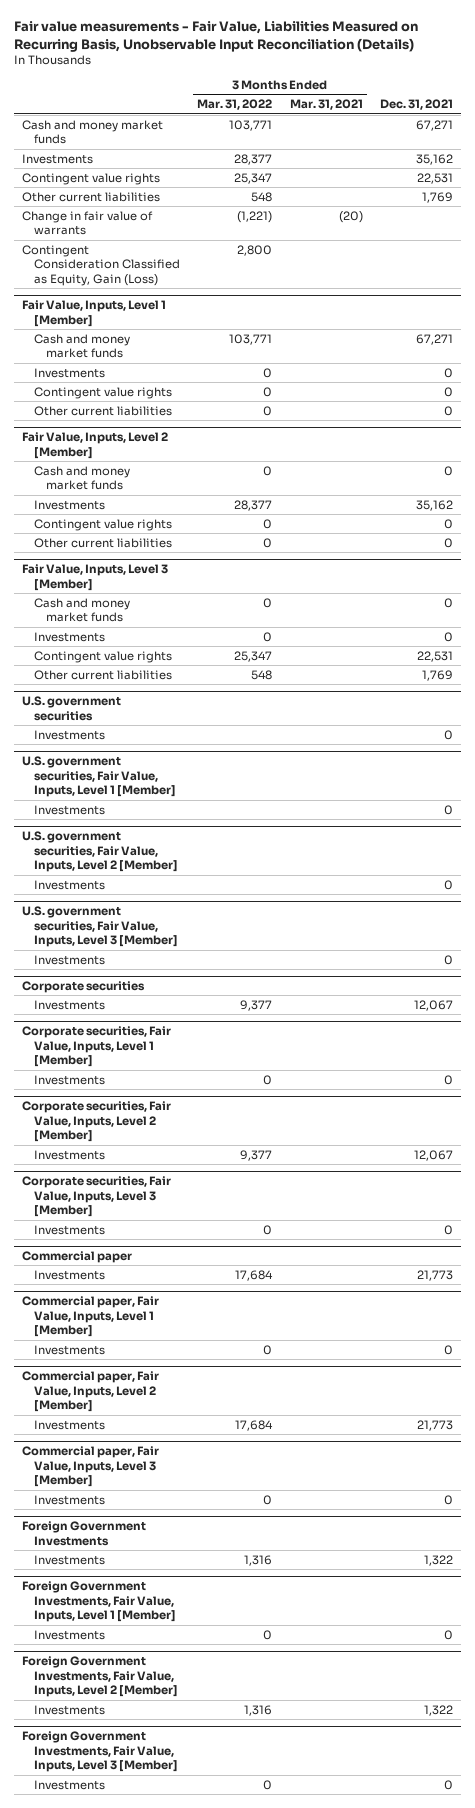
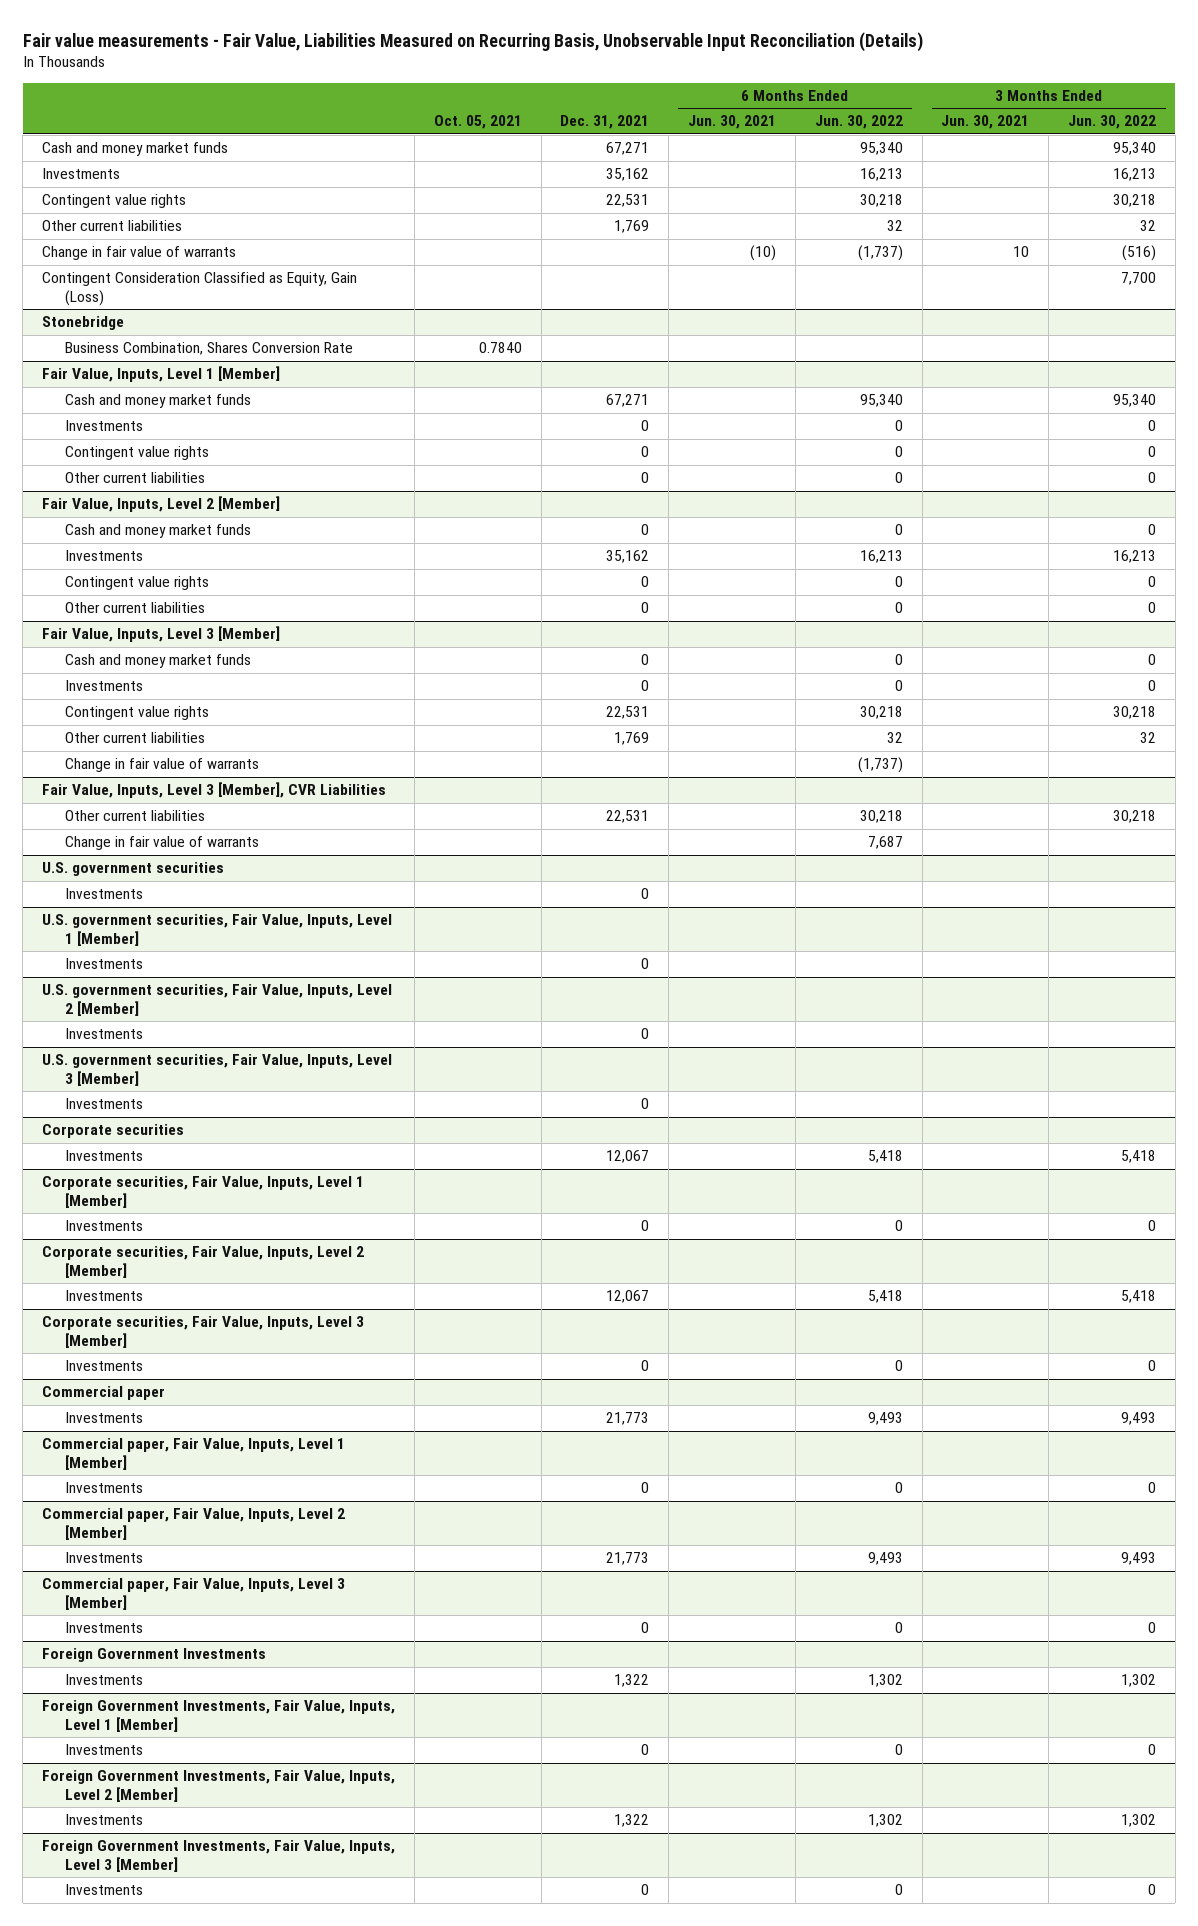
- | 3 Months Ended Mar. 31, 2022 | 3 Months Ended Mar. 31, 2021 | Dec. 31, 2021
+ | Oct. 05, 2021 | Dec. 31, 2021 | 6 Months Ended Jun. 30, 2021 | 6 Months Ended Jun. 30, 2022 | 3 Months Ended Jun. 30, 2021 | 3 Months Ended Jun. 30, 2022
+ Stonebridge
+ Business Combination, Shares Conversion Rate | 0.7840 | | | | |
@ Fair Value, Inputs, Level 3 [Member]
+ Change in fair value of warrants | | | | (1,737) | |
+ Fair Value, Inputs, Level 3 [Member], CVR Liabilities
+ Other current liabilities | | 22,531 | | 30,218 | | 30,218
+ Change in fair value of warrants | | | | 7,687 | |

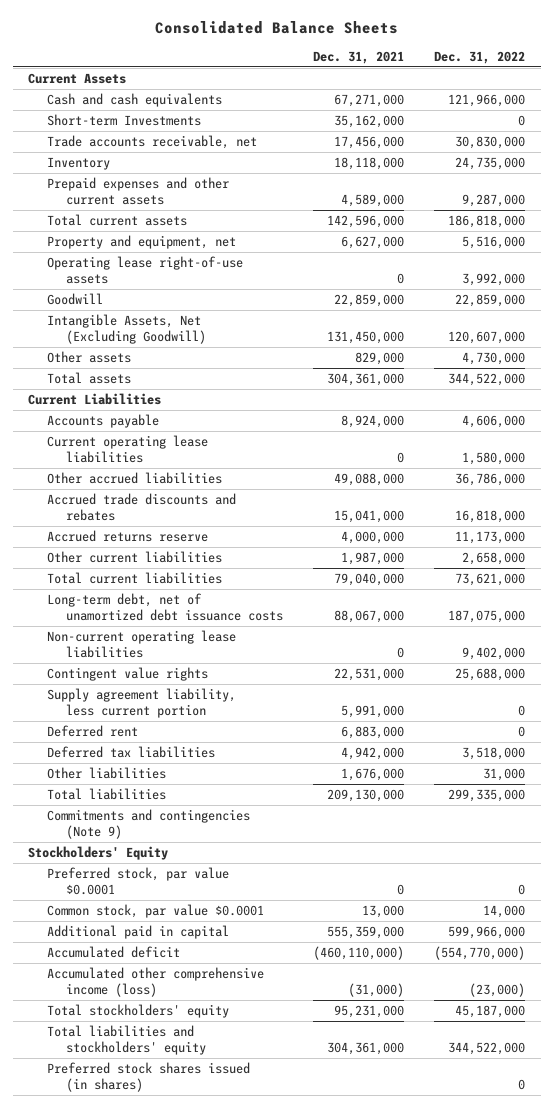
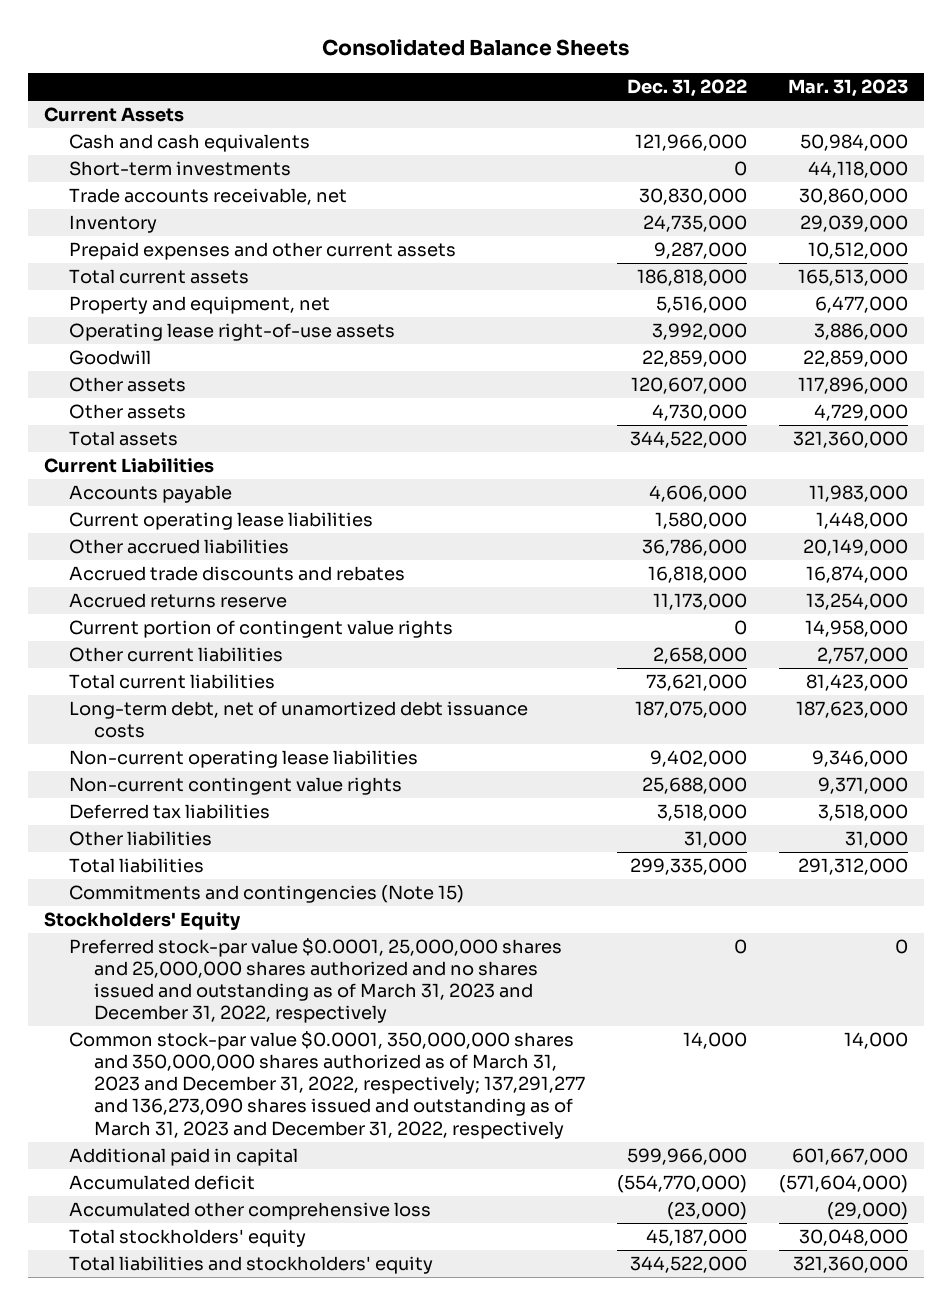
- | Dec. 31, 2021 | Dec. 31, 2022
+ | Dec. 31, 2022 | Mar. 31, 2023
- Short-term Investments | 35,162,000 | 0
+ Short-term investments | 0 | 44,118,000
- Intangible Assets, Net (Excluding Goodwill) | 131,450,000 | 120,607,000
+ Other assets | 120,607,000 | 117,896,000
+ Current portion of contingent value rights | 0 | 14,958,000
- Contingent value rights | 22,531,000 | 25,688,000
- Supply agreement liability, less current portion | 5,991,000 | 0
- Deferred rent | 6,883,000 | 0
+ Non-current contingent value rights | 25,688,000 | 9,371,000
- Commitments and contingencies (Note 9)
+ Commitments and contingencies (Note 15)
- Preferred stock, par value $0.0001 | 0 | 0
- Common stock, par value $0.0001 | 13,000 | 14,000
+ Preferred stock-par value $0.0001, 25,000,000 shares and 25,000,000 shares authorized and no shares issued and outstanding as of March 31, 2023 and December 31, 2022, respectively | 0 | 0
+ Common stock-par value $0.0001, 350,000,000 shares and 350,000,000 shares authorized as of March 31, 2023 and December 31, 2022, respectively; 137,291,277 and 136,273,090 shares issued and outstanding as of March 31, 2023 and December 31, 2022, respectively | 14,000 | 14,000
- Accumulated other comprehensive income (loss) | (31,000) | (23,000)
+ Accumulated other comprehensive loss | (23,000) | (29,000)
- Preferred stock shares issued (in shares) | | 0

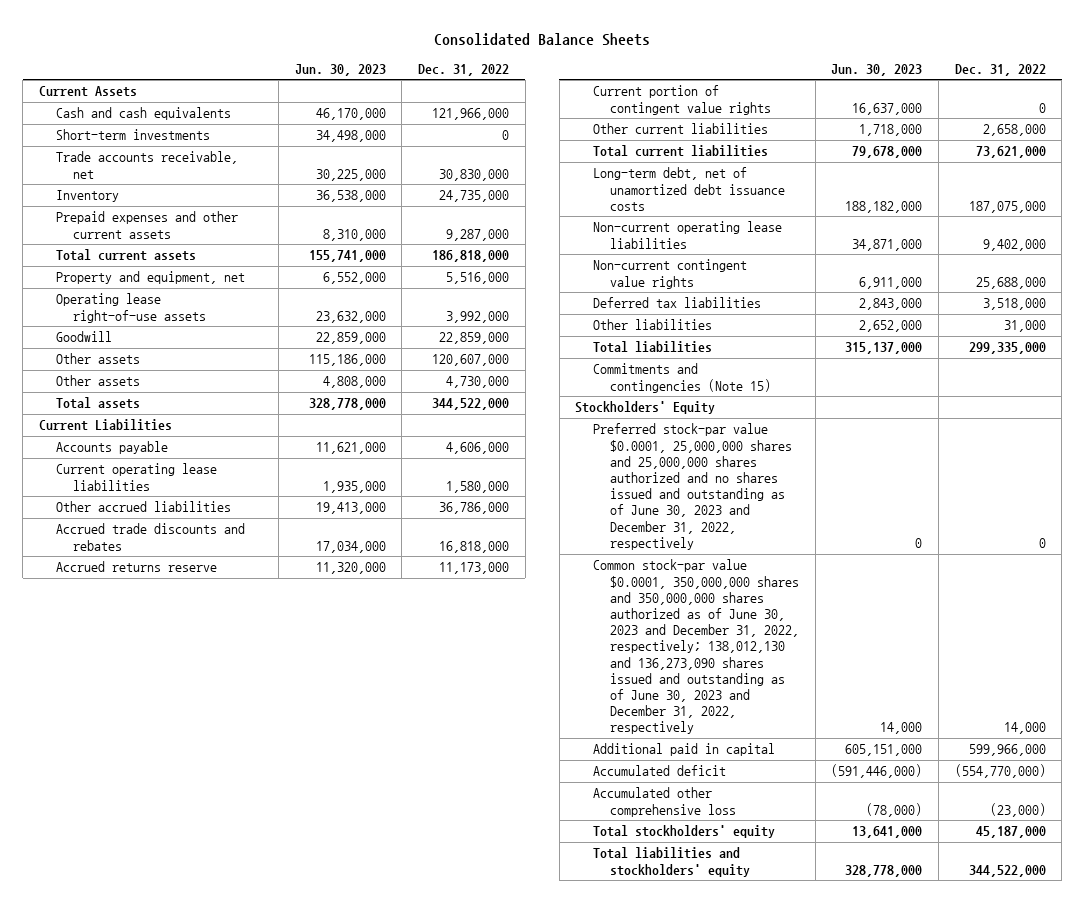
- | Dec. 31, 2022 | Mar. 31, 2023
+ | Jun. 30, 2023 | Dec. 31, 2022
- Preferred stock-par value $0.0001, 25,000,000 shares and 25,000,000 shares authorized and no shares issued and outstanding as of March 31, 2023 and December 31, 2022, respectively | 0 | 0
- Common stock-par value $0.0001, 350,000,000 shares and 350,000,000 shares authorized as of March 31, 2023 and December 31, 2022, respectively; 137,291,277 and 136,273,090 shares issued and outstanding as of March 31, 2023 and December 31, 2022, respectively | 14,000 | 14,000
+ Preferred stock-par value $0.0001, 25,000,000 shares and 25,000,000 shares authorized and no shares issued and outstanding as of June 30, 2023 and December 31, 2022, respectively | 0 | 0
+ Common stock-par value $0.0001, 350,000,000 shares and 350,000,000 shares authorized as of June 30, 2023 and December 31, 2022, respectively; 138,012,130 and 136,273,090 shares issued and outstanding as of June 30, 2023 and December 31, 2022, respectively | 14,000 | 14,000

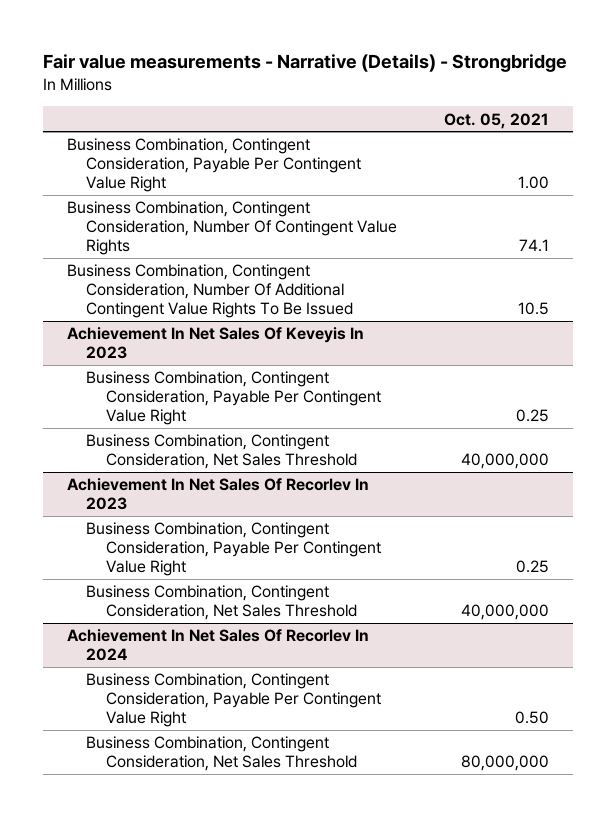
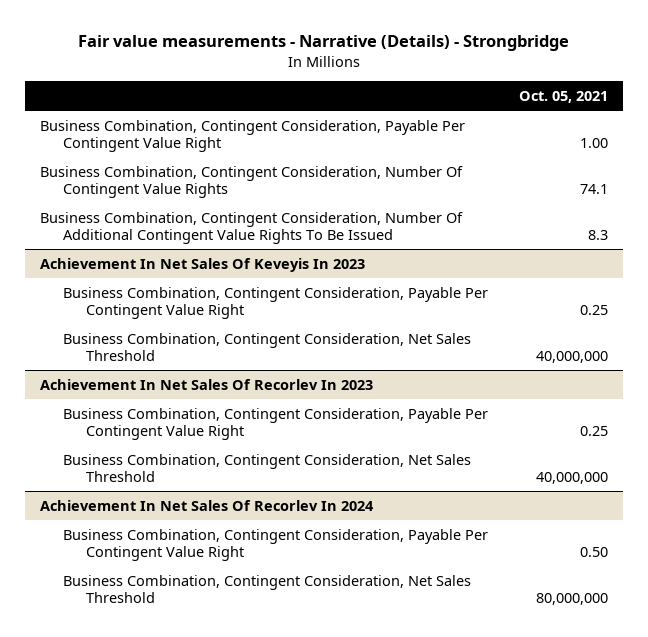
- Business Combination, Contingent Consideration, Number Of Additional Contingent Value Rights To Be Issued | 10.5
+ Business Combination, Contingent Consideration, Number Of Additional Contingent Value Rights To Be Issued | 8.3

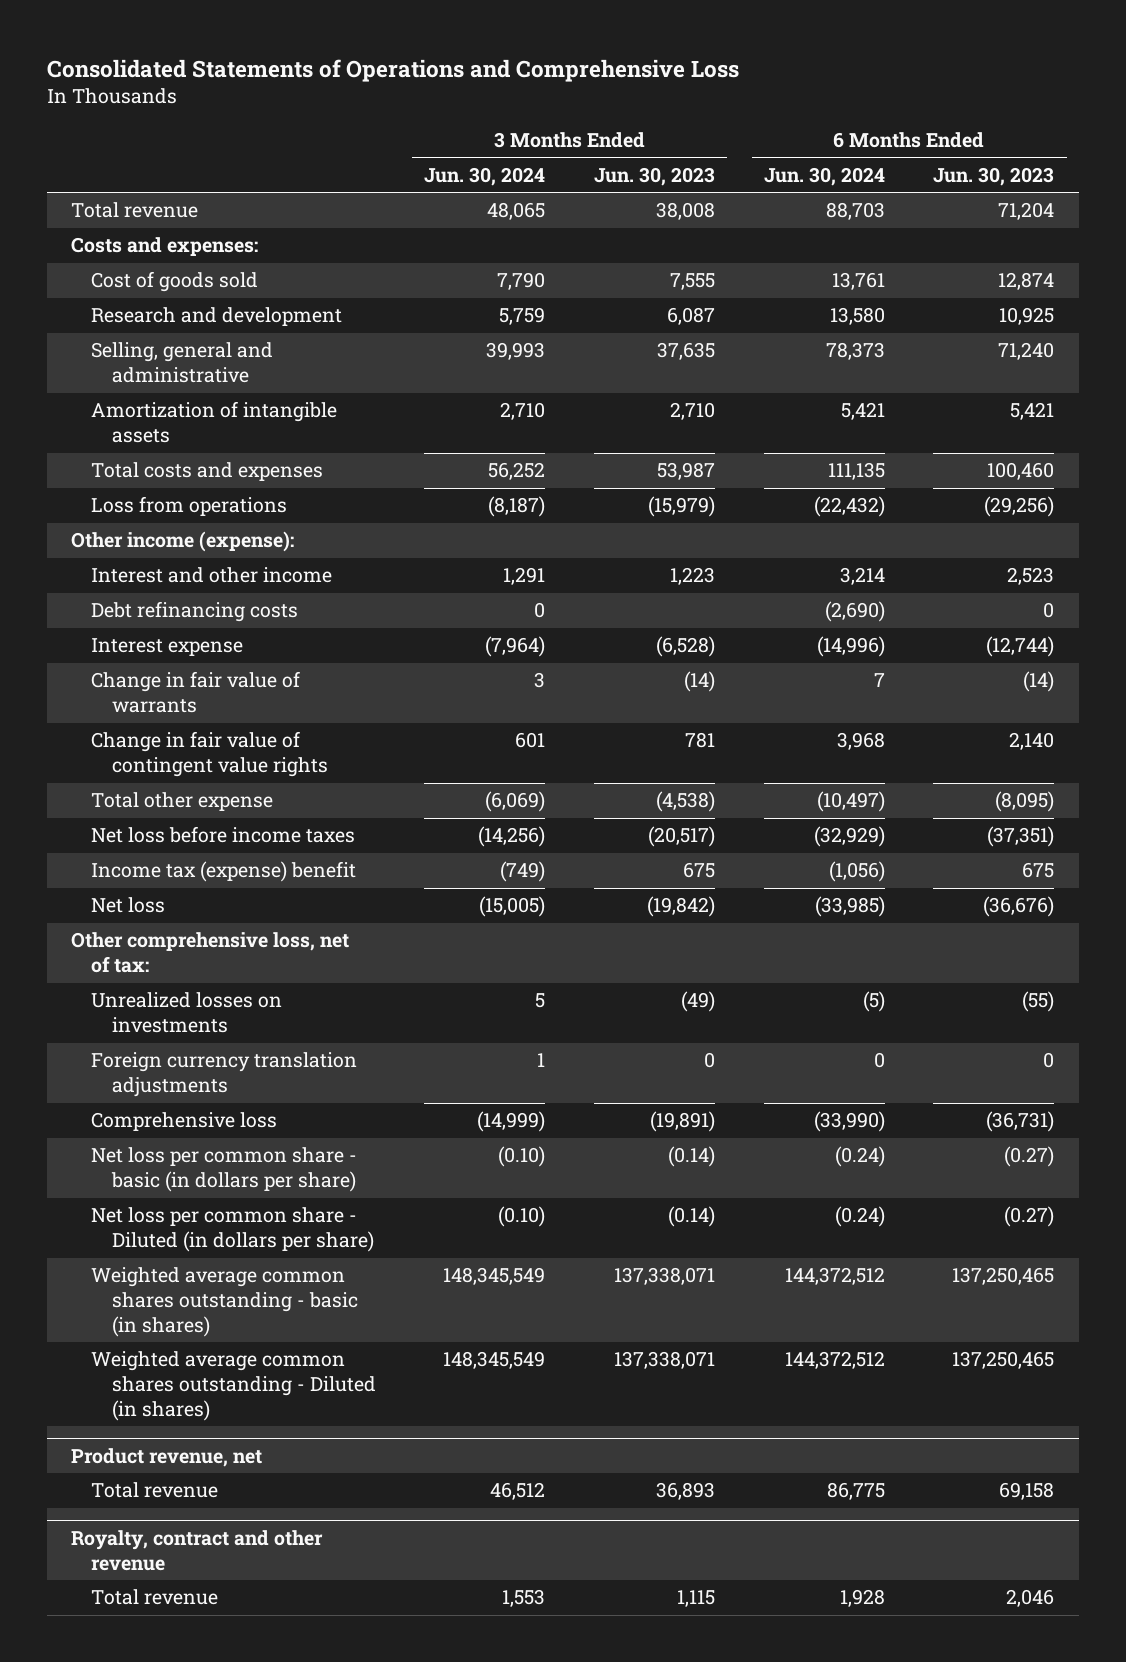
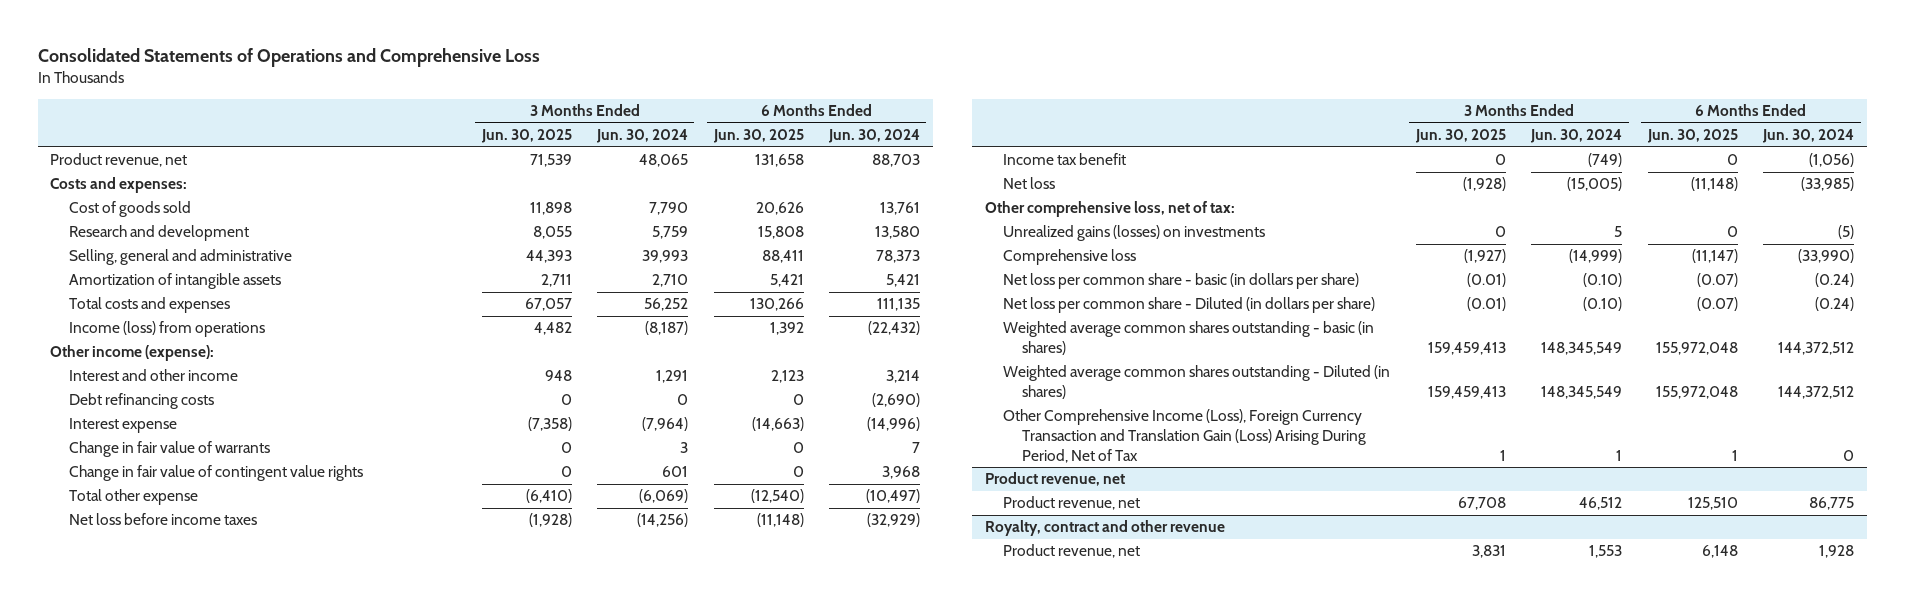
- | 3 Months Ended Jun. 30, 2024 | 3 Months Ended Jun. 30, 2023 | 6 Months Ended Jun. 30, 2024 | 6 Months Ended Jun. 30, 2023
+ | 3 Months Ended Jun. 30, 2025 | 3 Months Ended Jun. 30, 2024 | 6 Months Ended Jun. 30, 2025 | 6 Months Ended Jun. 30, 2024
- Total revenue | 48,065 | 38,008 | 88,703 | 71,204
+ Product revenue, net | 71,539 | 48,065 | 131,658 | 88,703
- Loss from operations | (8,187) | (15,979) | (22,432) | (29,256)
+ Income (loss) from operations | 4,482 | (8,187) | 1,392 | (22,432)
- Income tax (expense) benefit | (749) | 675 | (1,056) | 675
+ Income tax benefit | 0 | (749) | 0 | (1,056)
- Unrealized losses on investments | 5 | (49) | (5) | (55)
- Foreign currency translation adjustments | 1 | 0 | 0 | 0
+ Unrealized gains (losses) on investments | 0 | 5 | 0 | (5)
+ Other Comprehensive Income (Loss), Foreign Currency Transaction and Translation Gain (Loss) Arising During Period, Net of Tax | 1 | 1 | 1 | 0
@ Product revenue, net
- Total revenue | 46,512 | 36,893 | 86,775 | 69,158
+ Product revenue, net | 67,708 | 46,512 | 125,510 | 86,775
@ Royalty, contract and other revenue
- Total revenue | 1,553 | 1,115 | 1,928 | 2,046
+ Product revenue, net | 3,831 | 1,553 | 6,148 | 1,928

